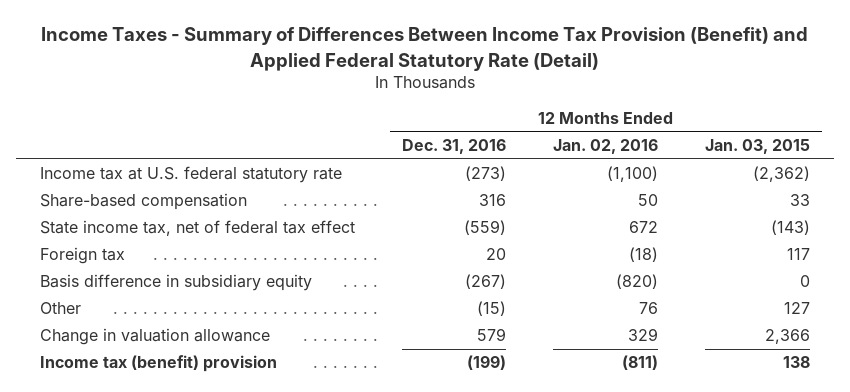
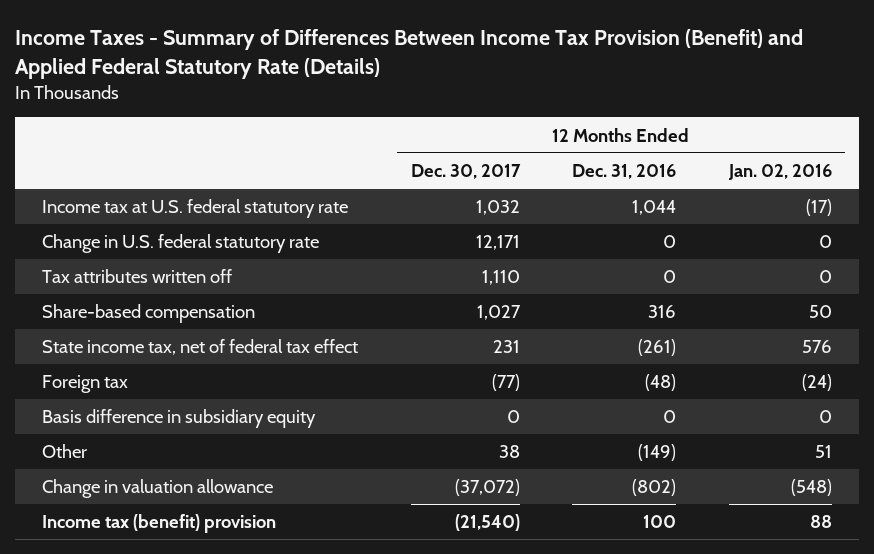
- Income Taxes - Summary of Differences Between Income Tax Provision (Benefit) and Applied Federal Statutory Rate (Detail)
+ Income Taxes - Summary of Differences Between Income Tax Provision (Benefit) and Applied Federal Statutory Rate (Details)
- | 12 Months Ended Dec. 31, 2016 | 12 Months Ended Jan. 02, 2016 | 12 Months Ended Jan. 03, 2015
+ | 12 Months Ended Dec. 30, 2017 | 12 Months Ended Dec. 31, 2016 | 12 Months Ended Jan. 02, 2016
- Income tax at U.S. federal statutory rate | (273) | (1,100) | (2,362)
+ Income tax at U.S. federal statutory rate | 1,032 | 1,044 | (17)
+ Change in U.S. federal statutory rate | 12,171 | 0 | 0
+ Tax attributes written off | 1,110 | 0 | 0
- State income tax, net of federal tax effect | (559) | 672 | (143)
- Foreign tax | 20 | (18) | 117
- Basis difference in subsidiary equity | (267) | (820) | 0
- Other | (15) | 76 | 127
- Change in valuation allowance | 579 | 329 | 2,366
- Income tax (benefit) provision | (199) | (811) | 138
+ State income tax, net of federal tax effect | 231 | (261) | 576
+ Foreign tax | (77) | (48) | (24)
+ Basis difference in subsidiary equity | 0 | 0 | 0
+ Other | 38 | (149) | 51
+ Change in valuation allowance | (37,072) | (802) | (548)
+ Income tax (benefit) provision | (21,540) | 100 | 88

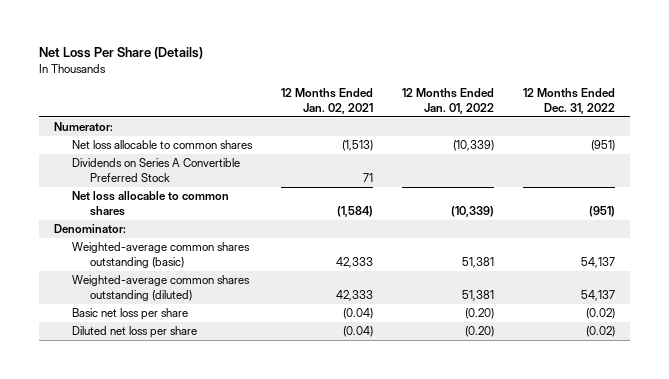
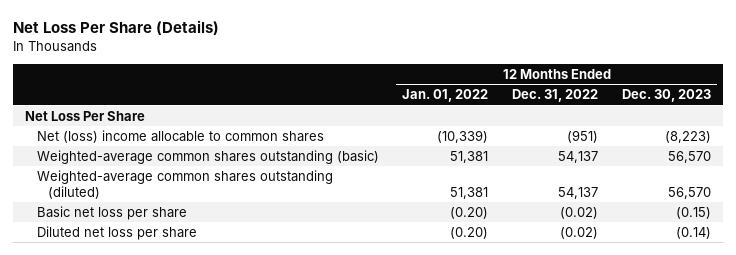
- | 12 Months Ended Jan. 02, 2021 | 12 Months Ended Jan. 01, 2022 | 12 Months Ended Dec. 31, 2022
+ | 12 Months Ended Jan. 01, 2022 | 12 Months Ended Dec. 31, 2022 | 12 Months Ended Dec. 30, 2023
- Numerator:
- Net loss allocable to common shares | (1,513) | (10,339) | (951)
- Dividends on Series A Convertible Preferred Stock | 71 | |
- Net loss allocable to common shares | (1,584) | (10,339) | (951)
- Denominator:
+ Net Loss Per Share
+ Net (loss) income allocable to common shares | (10,339) | (951) | (8,223)

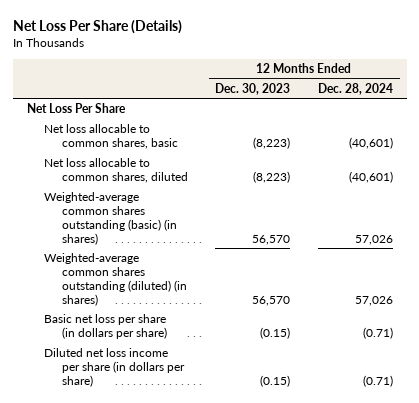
- | 12 Months Ended Jan. 01, 2022 | 12 Months Ended Dec. 31, 2022 | 12 Months Ended Dec. 30, 2023
+ | 12 Months Ended Dec. 30, 2023 | 12 Months Ended Dec. 28, 2024
- Net (loss) income allocable to common shares | (10,339) | (951) | (8,223)
- Weighted-average common shares outstanding (basic) | 51,381 | 54,137 | 56,570
- Weighted-average common shares outstanding (diluted) | 51,381 | 54,137 | 56,570
- Basic net loss per share | (0.20) | (0.02) | (0.15)
- Diluted net loss per share | (0.20) | (0.02) | (0.14)
+ Net loss allocable to common shares, basic | (8,223) | (40,601)
+ Net loss allocable to common shares, diluted | (8,223) | (40,601)
+ Weighted-average common shares outstanding (basic) (in shares) | 56,570 | 57,026
+ Weighted-average common shares outstanding (diluted) (in shares) | 56,570 | 57,026
+ Basic net loss per share (in dollars per share) | (0.15) | (0.71)
+ Diluted net loss income per share (in dollars per share) | (0.15) | (0.71)

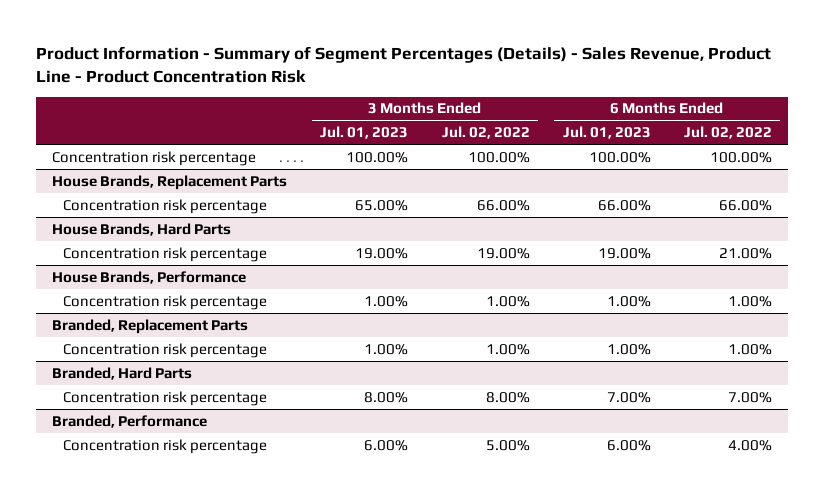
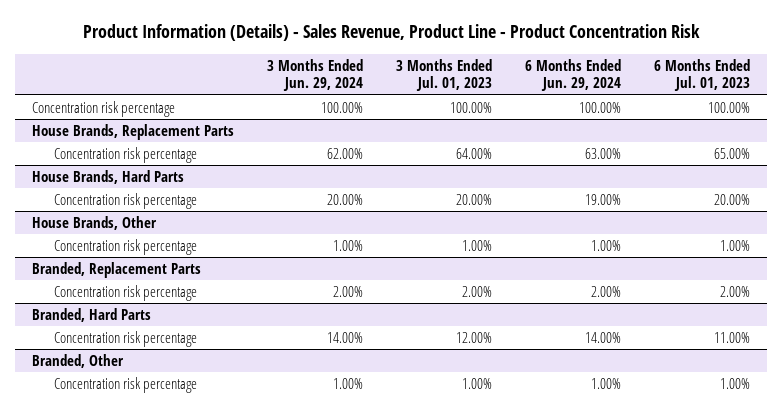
- Product Information - Summary of Segment Percentages (Details) - Sales Revenue, Product Line - Product Concentration Risk
+ Product Information (Details) - Sales Revenue, Product Line - Product Concentration Risk
- | 3 Months Ended Jul. 01, 2023 | 3 Months Ended Jul. 02, 2022 | 6 Months Ended Jul. 01, 2023 | 6 Months Ended Jul. 02, 2022
+ | 3 Months Ended Jun. 29, 2024 | 3 Months Ended Jul. 01, 2023 | 6 Months Ended Jun. 29, 2024 | 6 Months Ended Jul. 01, 2023
@ House Brands, Replacement Parts
- Concentration risk percentage | 65.00% | 66.00% | 66.00% | 66.00%
+ Concentration risk percentage | 62.00% | 64.00% | 63.00% | 65.00%
@ House Brands, Hard Parts
- Concentration risk percentage | 19.00% | 19.00% | 19.00% | 21.00%
- House Brands, Performance
@ House Brands, Hard Parts
+ Concentration risk percentage | 20.00% | 20.00% | 19.00% | 20.00%
+ House Brands, Other
@ Branded, Replacement Parts
- Concentration risk percentage | 1.00% | 1.00% | 1.00% | 1.00%
+ Concentration risk percentage | 2.00% | 2.00% | 2.00% | 2.00%
@ Branded, Hard Parts
- Concentration risk percentage | 8.00% | 8.00% | 7.00% | 7.00%
- Branded, Performance
- Concentration risk percentage | 6.00% | 5.00% | 6.00% | 4.00%
@ Branded, Hard Parts
+ Concentration risk percentage | 14.00% | 12.00% | 14.00% | 11.00%
+ Branded, Other
+ Concentration risk percentage | 1.00% | 1.00% | 1.00% | 1.00%

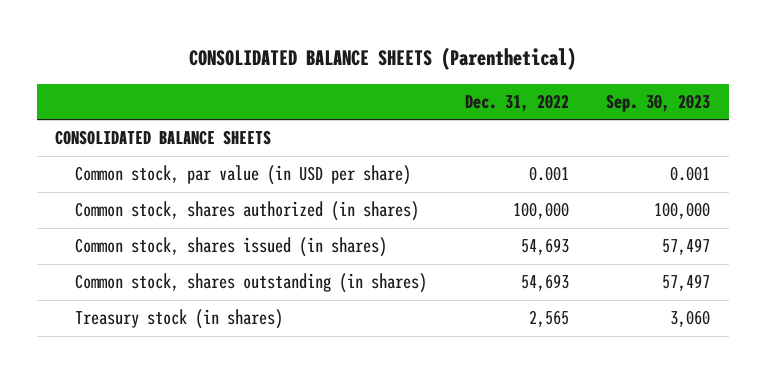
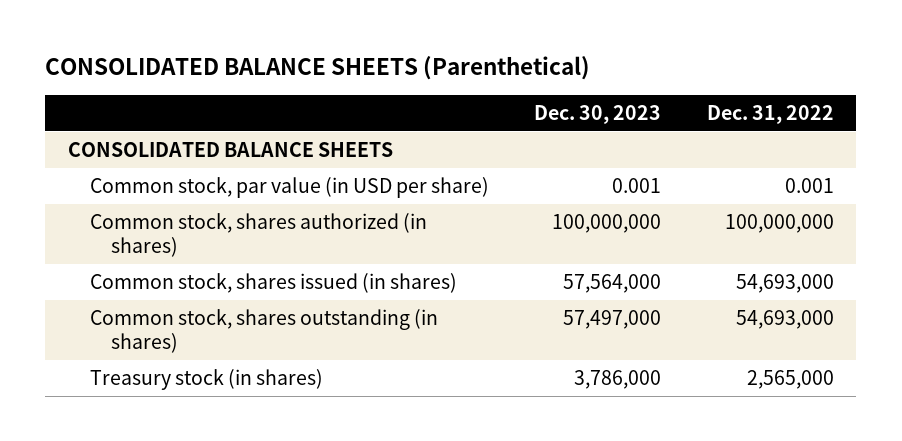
- | Dec. 31, 2022 | Sep. 30, 2023
+ | Dec. 30, 2023 | Dec. 31, 2022
- Common stock, shares authorized (in shares) | 100,000 | 100,000
- Common stock, shares issued (in shares) | 54,693 | 57,497
- Common stock, shares outstanding (in shares) | 54,693 | 57,497
- Treasury stock (in shares) | 2,565 | 3,060
+ Common stock, shares authorized (in shares) | 100,000,000 | 100,000,000
+ Common stock, shares issued (in shares) | 57,564,000 | 54,693,000
+ Common stock, shares outstanding (in shares) | 57,497,000 | 54,693,000
+ Treasury stock (in shares) | 3,786,000 | 2,565,000

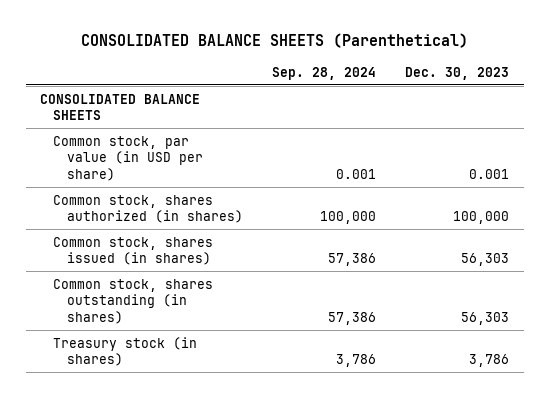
- | Dec. 30, 2023 | Dec. 31, 2022
+ | Sep. 28, 2024 | Dec. 30, 2023
- Common stock, shares authorized (in shares) | 100,000,000 | 100,000,000
- Common stock, shares issued (in shares) | 57,564,000 | 54,693,000
- Common stock, shares outstanding (in shares) | 57,497,000 | 54,693,000
- Treasury stock (in shares) | 3,786,000 | 2,565,000
+ Common stock, shares authorized (in shares) | 100,000 | 100,000
+ Common stock, shares issued (in shares) | 57,386 | 56,303
+ Common stock, shares outstanding (in shares) | 57,386 | 56,303
+ Treasury stock (in shares) | 3,786 | 3,786

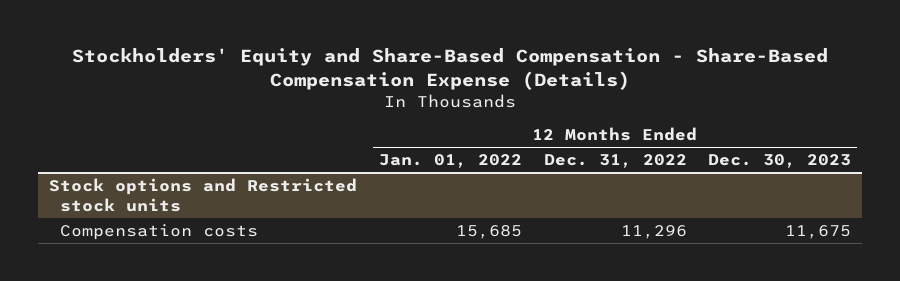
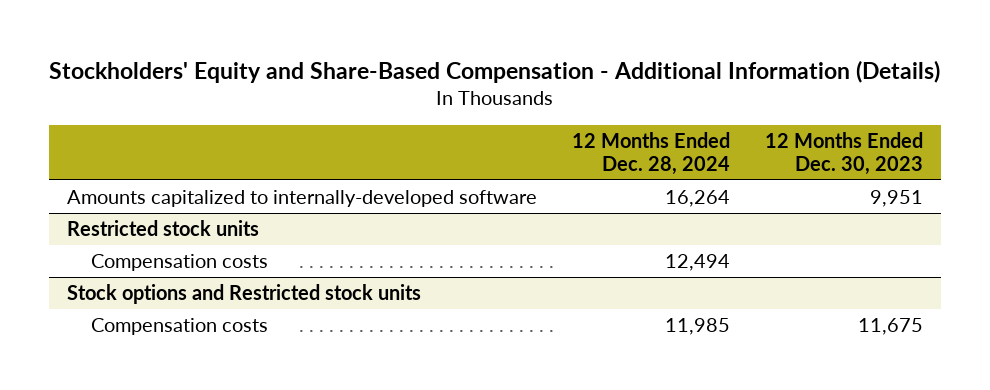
- Stockholders' Equity and Share-Based Compensation - Share-Based Compensation Expense (Details)
+ Stockholders' Equity and Share-Based Compensation - Additional Information (Details)
- | 12 Months Ended Jan. 01, 2022 | 12 Months Ended Dec. 31, 2022 | 12 Months Ended Dec. 30, 2023
+ | 12 Months Ended Dec. 28, 2024 | 12 Months Ended Dec. 30, 2023
+ Amounts capitalized to internally-developed software | 16,264 | 9,951
+ Restricted stock units
+ Compensation costs | 12,494 |

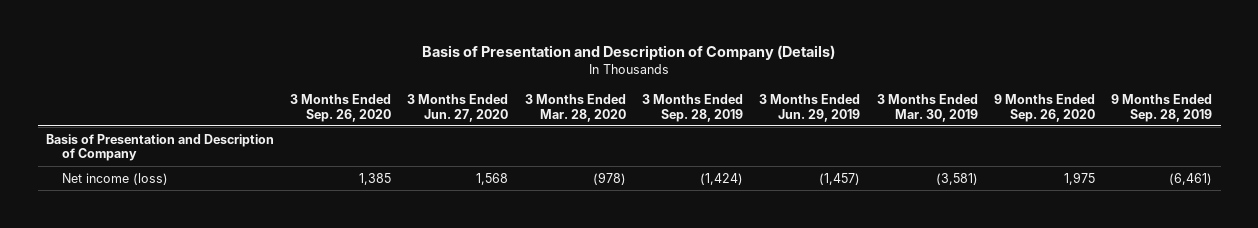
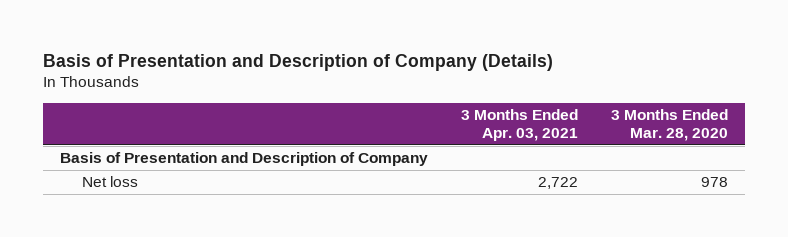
- | 3 Months Ended Sep. 26, 2020 | 3 Months Ended Jun. 27, 2020 | 3 Months Ended Mar. 28, 2020 | 3 Months Ended Sep. 28, 2019 | 3 Months Ended Jun. 29, 2019 | 3 Months Ended Mar. 30, 2019 | 9 Months Ended Sep. 26, 2020 | 9 Months Ended Sep. 28, 2019
+ | 3 Months Ended Apr. 03, 2021 | 3 Months Ended Mar. 28, 2020
- Net income (loss) | 1,385 | 1,568 | (978) | (1,424) | (1,457) | (3,581) | 1,975 | (6,461)
+ Net loss | 2,722 | 978

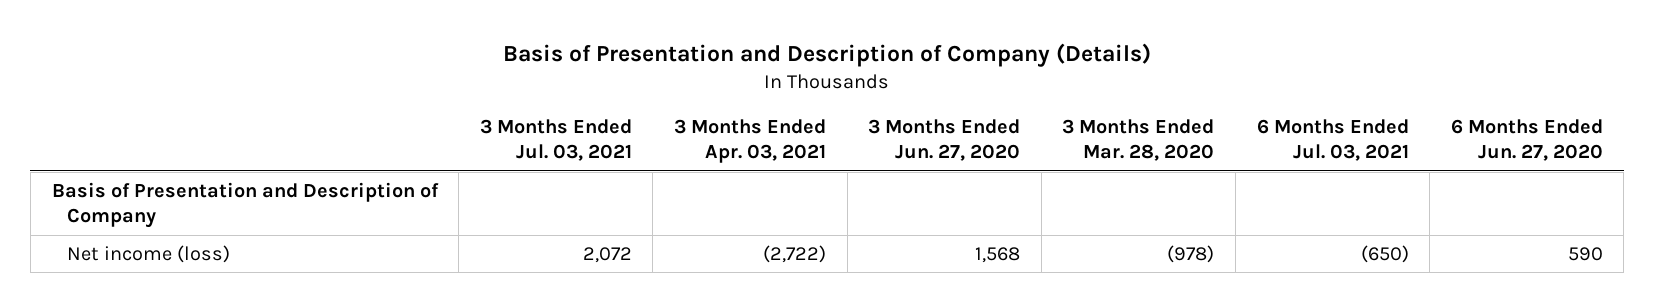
- | 3 Months Ended Apr. 03, 2021 | 3 Months Ended Mar. 28, 2020
+ | 3 Months Ended Jul. 03, 2021 | 3 Months Ended Apr. 03, 2021 | 3 Months Ended Jun. 27, 2020 | 3 Months Ended Mar. 28, 2020 | 6 Months Ended Jul. 03, 2021 | 6 Months Ended Jun. 27, 2020
- Net loss | 2,722 | 978
+ Net income (loss) | 2,072 | (2,722) | 1,568 | (978) | (650) | 590

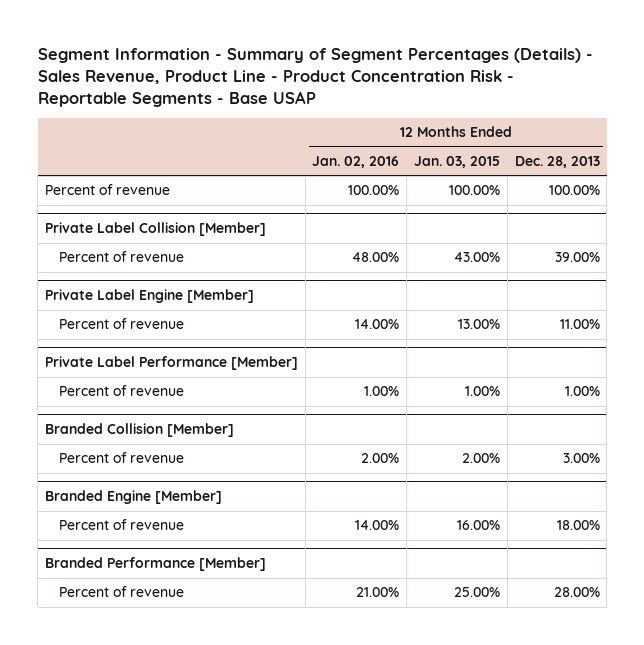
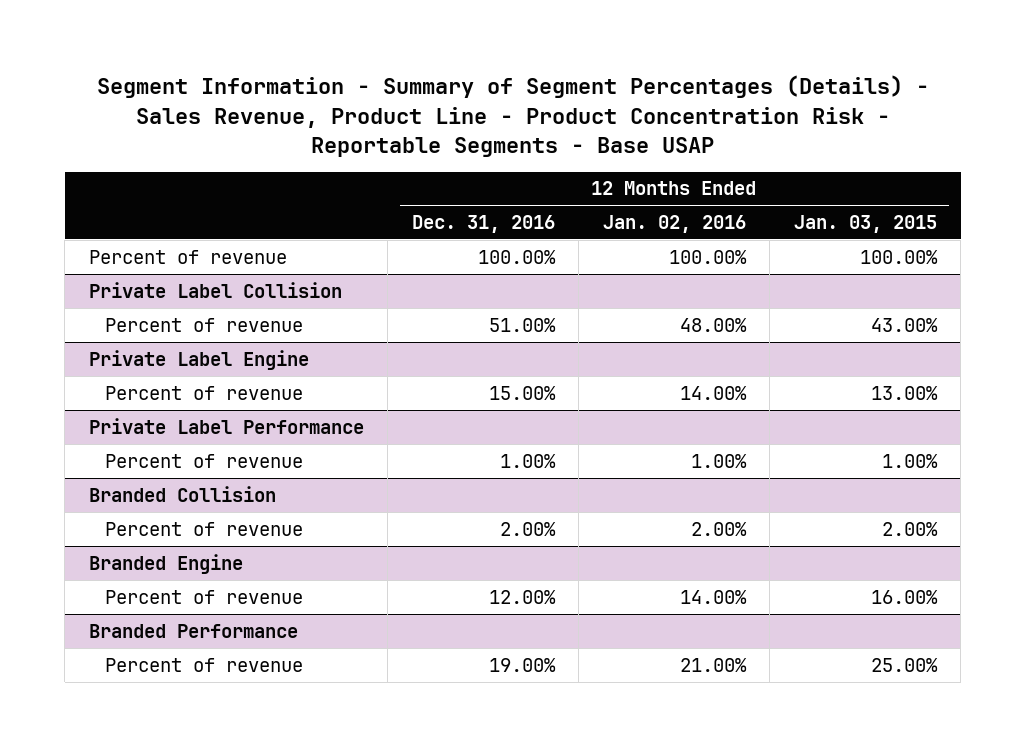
- | 12 Months Ended Jan. 02, 2016 | 12 Months Ended Jan. 03, 2015 | 12 Months Ended Dec. 28, 2013
+ | 12 Months Ended Dec. 31, 2016 | 12 Months Ended Jan. 02, 2016 | 12 Months Ended Jan. 03, 2015
- Private Label Collision [Member]
+ Private Label Collision
- Private Label Engine [Member]
+ Private Label Engine
- Private Label Performance [Member]
+ Private Label Performance
- Branded Collision [Member]
+ Branded Collision
- Branded Engine [Member]
+ Branded Engine
- Branded Performance [Member]
+ Branded Performance

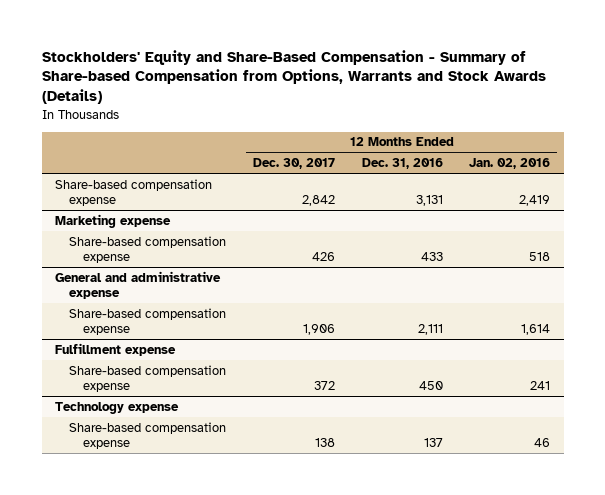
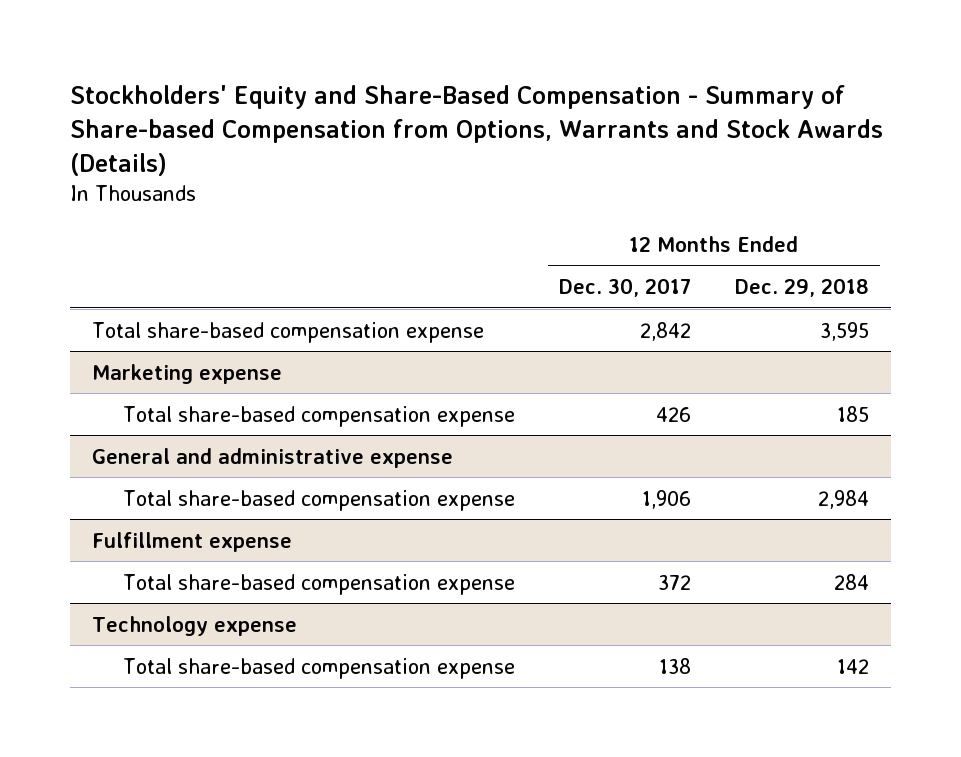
- | 12 Months Ended Dec. 30, 2017 | 12 Months Ended Dec. 31, 2016 | 12 Months Ended Jan. 02, 2016
+ | 12 Months Ended Dec. 30, 2017 | 12 Months Ended Dec. 29, 2018
- Share-based compensation expense | 2,842 | 3,131 | 2,419
+ Total share-based compensation expense | 2,842 | 3,595
@ Marketing expense
- Share-based compensation expense | 426 | 433 | 518
+ Total share-based compensation expense | 426 | 185
@ General and administrative expense
- Share-based compensation expense | 1,906 | 2,111 | 1,614
+ Total share-based compensation expense | 1,906 | 2,984
@ Fulfillment expense
- Share-based compensation expense | 372 | 450 | 241
+ Total share-based compensation expense | 372 | 284
@ Technology expense
- Share-based compensation expense | 138 | 137 | 46
+ Total share-based compensation expense | 138 | 142

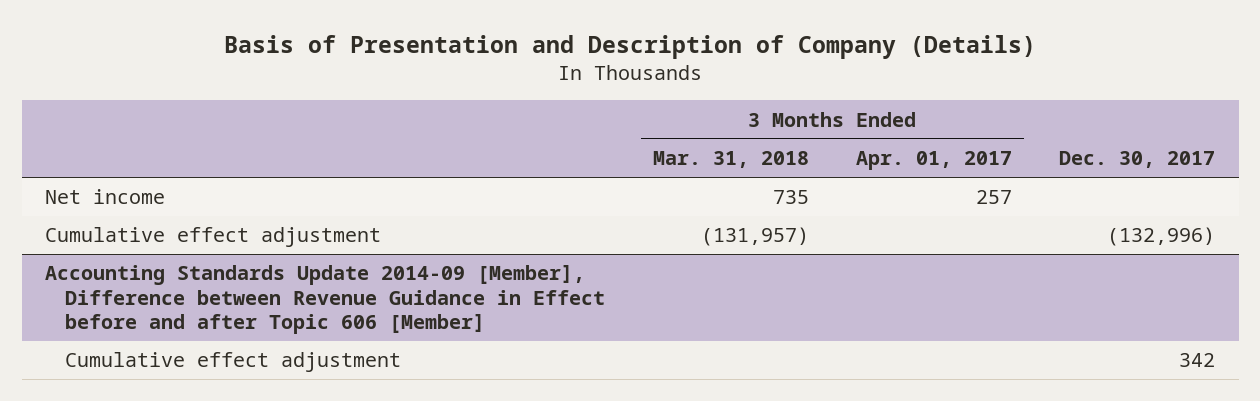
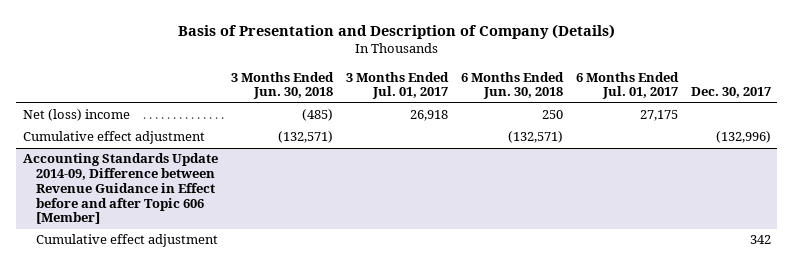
- | 3 Months Ended Mar. 31, 2018 | 3 Months Ended Apr. 01, 2017 | Dec. 30, 2017
+ | 3 Months Ended Jun. 30, 2018 | 3 Months Ended Jul. 01, 2017 | 6 Months Ended Jun. 30, 2018 | 6 Months Ended Jul. 01, 2017 | Dec. 30, 2017
- Net income | 735 | 257 |
+ Net (loss) income | (485) | 26,918 | 250 | 27,175 |
- Accounting Standards Update 2014-09 [Member], Difference between Revenue Guidance in Effect before and after Topic 606 [Member]
+ Accounting Standards Update 2014-09, Difference between Revenue Guidance in Effect before and after Topic 606 [Member]

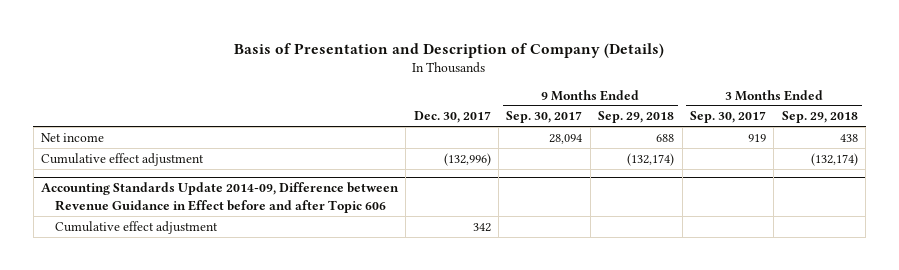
- | 3 Months Ended Jun. 30, 2018 | 3 Months Ended Jul. 01, 2017 | 6 Months Ended Jun. 30, 2018 | 6 Months Ended Jul. 01, 2017 | Dec. 30, 2017
+ | Dec. 30, 2017 | 9 Months Ended Sep. 30, 2017 | 9 Months Ended Sep. 29, 2018 | 3 Months Ended Sep. 30, 2017 | 3 Months Ended Sep. 29, 2018
- Net (loss) income | (485) | 26,918 | 250 | 27,175 |
+ Net income | | 28,094 | 688 | 919 | 438
- Accounting Standards Update 2014-09, Difference between Revenue Guidance in Effect before and after Topic 606 [Member]
+ Accounting Standards Update 2014-09, Difference between Revenue Guidance in Effect before and after Topic 606

